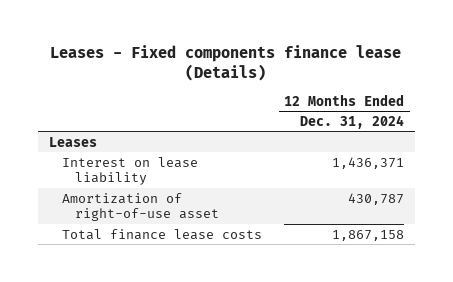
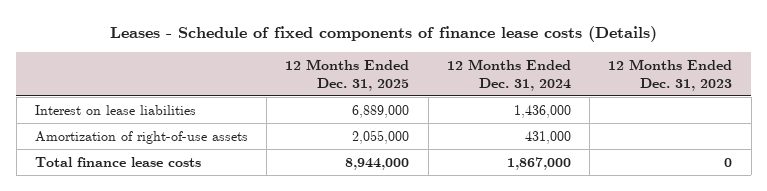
- Leases - Fixed components finance lease (Details)
+ Leases - Schedule of fixed components of finance lease costs (Details)
- | 12 Months Ended Dec. 31, 2024
+ | 12 Months Ended Dec. 31, 2025 | 12 Months Ended Dec. 31, 2024 | 12 Months Ended Dec. 31, 2023
- Leases
- Interest on lease liability | 1,436,371
- Amortization of right-of-use asset | 430,787
- Total finance lease costs | 1,867,158
+ Interest on lease liabilities | 6,889,000 | 1,436,000 |
+ Amortization of right-of-use assets | 2,055,000 | 431,000 |
+ Total finance lease costs | 8,944,000 | 1,867,000 | 0

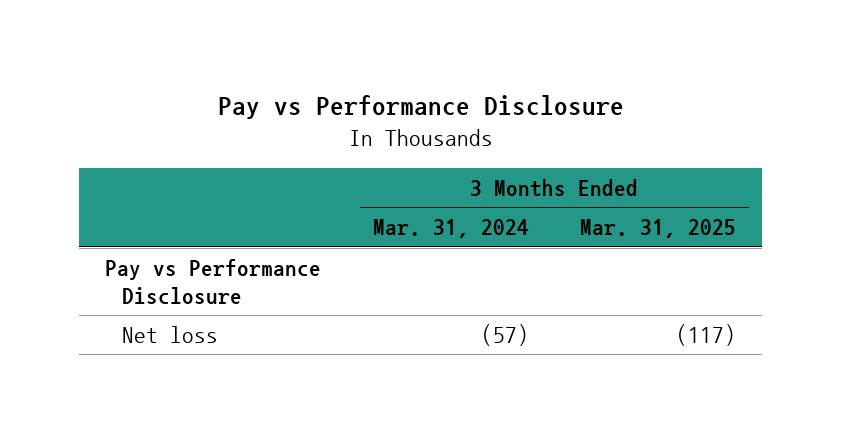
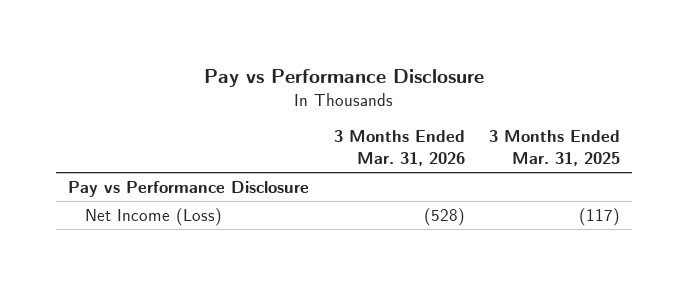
- | 3 Months Ended Mar. 31, 2024 | 3 Months Ended Mar. 31, 2025
+ | 3 Months Ended Mar. 31, 2026 | 3 Months Ended Mar. 31, 2025
- Net loss | (57) | (117)
+ Net Income (Loss) | (528) | (117)

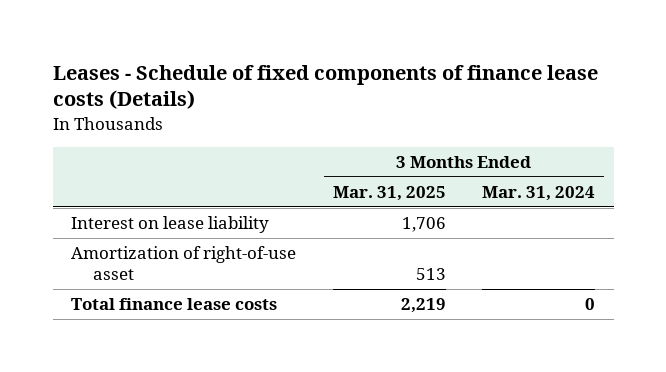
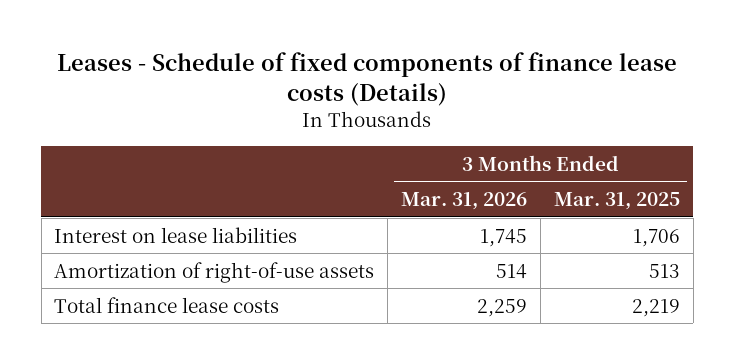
- | 3 Months Ended Mar. 31, 2025 | 3 Months Ended Mar. 31, 2024
+ | 3 Months Ended Mar. 31, 2026 | 3 Months Ended Mar. 31, 2025
- Interest on lease liability | 1,706 |
- Amortization of right-of-use asset | 513 |
+ Interest on lease liabilities | 1,745 | 1,706
+ Amortization of right-of-use assets | 514 | 513

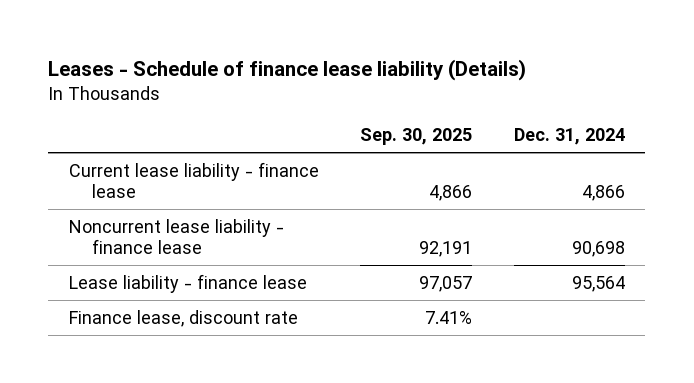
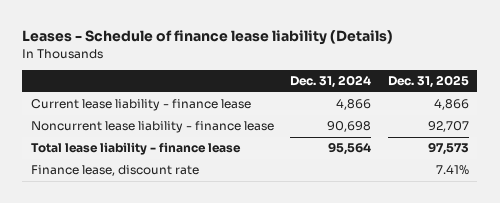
- | Sep. 30, 2025 | Dec. 31, 2024
+ | Dec. 31, 2024 | Dec. 31, 2025
- Lease liability - finance lease | 97,057 | 95,564
+ Total lease liability - finance lease | 95,564 | 97,573

